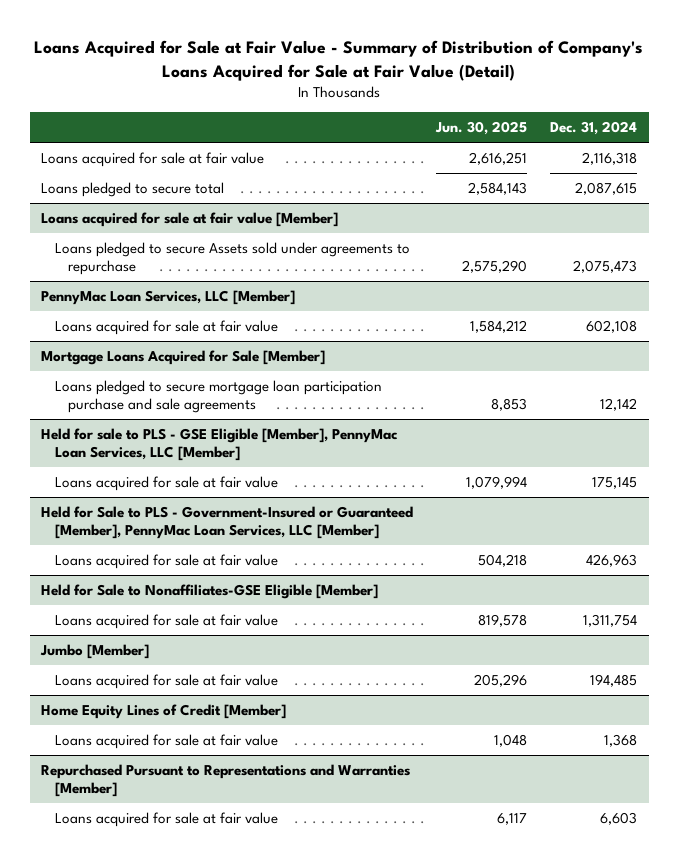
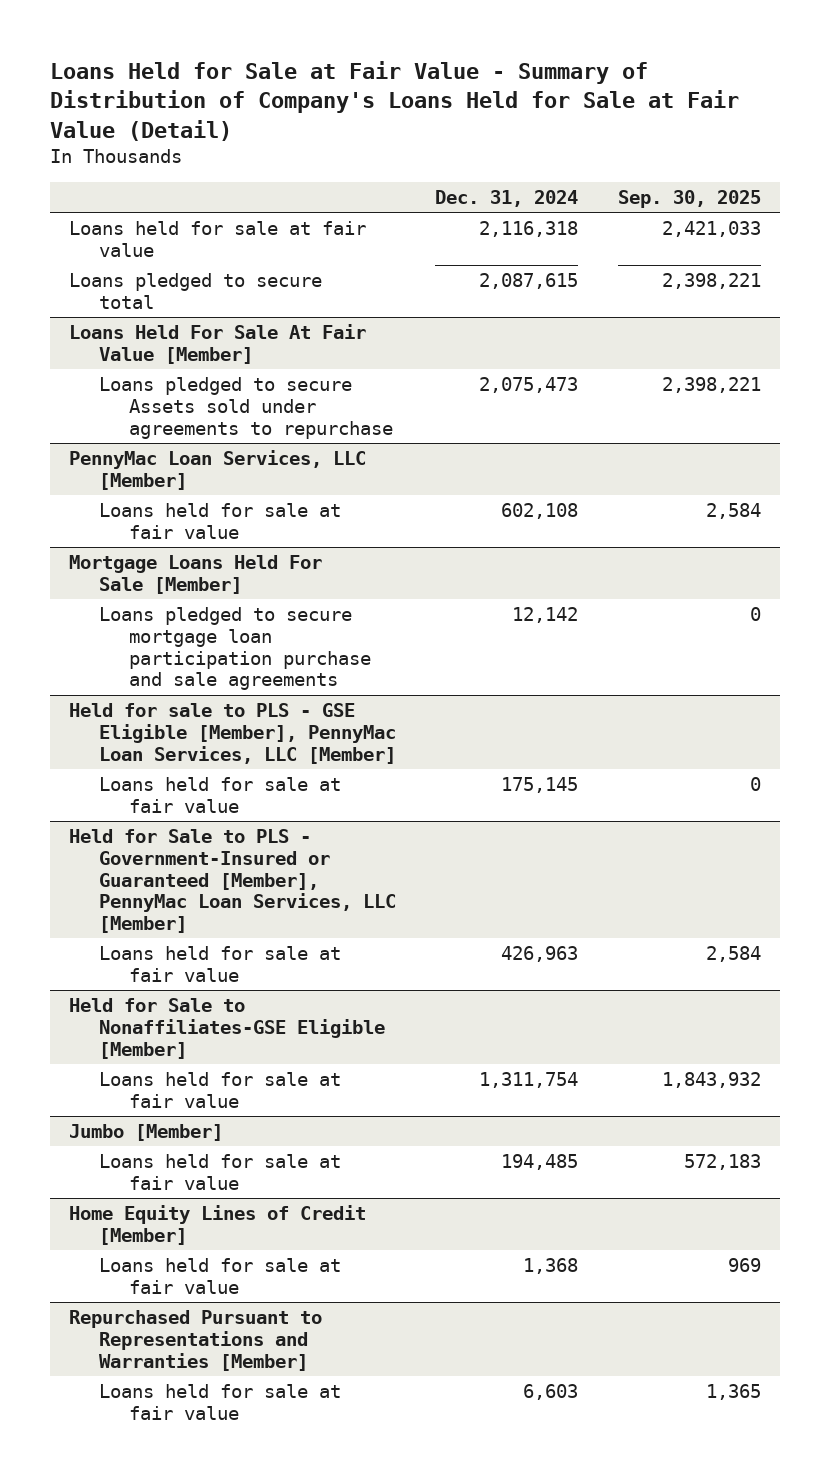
- Loans Acquired for Sale at Fair Value - Summary of Distribution of Company's Loans Acquired for Sale at Fair Value (Detail)
+ Loans Held for Sale at Fair Value - Summary of Distribution of Company's Loans Held for Sale at Fair Value (Detail)
- | Jun. 30, 2025 | Dec. 31, 2024
+ | Dec. 31, 2024 | Sep. 30, 2025
- Loans acquired for sale at fair value | 2,616,251 | 2,116,318
+ Loans held for sale at fair value | 2,116,318 | 2,421,033
- Loans acquired for sale at fair value [Member]
+ Loans Held For Sale At Fair Value [Member]
@ PennyMac Loan Services, LLC [Member]
- Loans acquired for sale at fair value | 1,584,212 | 602,108
- Mortgage Loans Acquired for Sale [Member]
@ PennyMac Loan Services, LLC [Member]
+ Loans held for sale at fair value | 602,108 | 2,584
+ Mortgage Loans Held For Sale [Member]
@ Held for sale to PLS - GSE Eligible [Member], PennyMac Loan Services, LLC [Member]
- Loans acquired for sale at fair value | 1,079,994 | 175,145
+ Loans held for sale at fair value | 175,145 | 0
@ Held for Sale to PLS - Government-Insured or Guaranteed [Member], PennyMac Loan Services, LLC [Member]
- Loans acquired for sale at fair value | 504,218 | 426,963
+ Loans held for sale at fair value | 426,963 | 2,584
@ Held for Sale to Nonaffiliates-GSE Eligible [Member]
- Loans acquired for sale at fair value | 819,578 | 1,311,754
+ Loans held for sale at fair value | 1,311,754 | 1,843,932
@ Jumbo [Member]
- Loans acquired for sale at fair value | 205,296 | 194,485
+ Loans held for sale at fair value | 194,485 | 572,183
@ Home Equity Lines of Credit [Member]
- Loans acquired for sale at fair value | 1,048 | 1,368
+ Loans held for sale at fair value | 1,368 | 969
@ Repurchased Pursuant to Representations and Warranties [Member]
- Loans acquired for sale at fair value | 6,117 | 6,603
+ Loans held for sale at fair value | 6,603 | 1,365

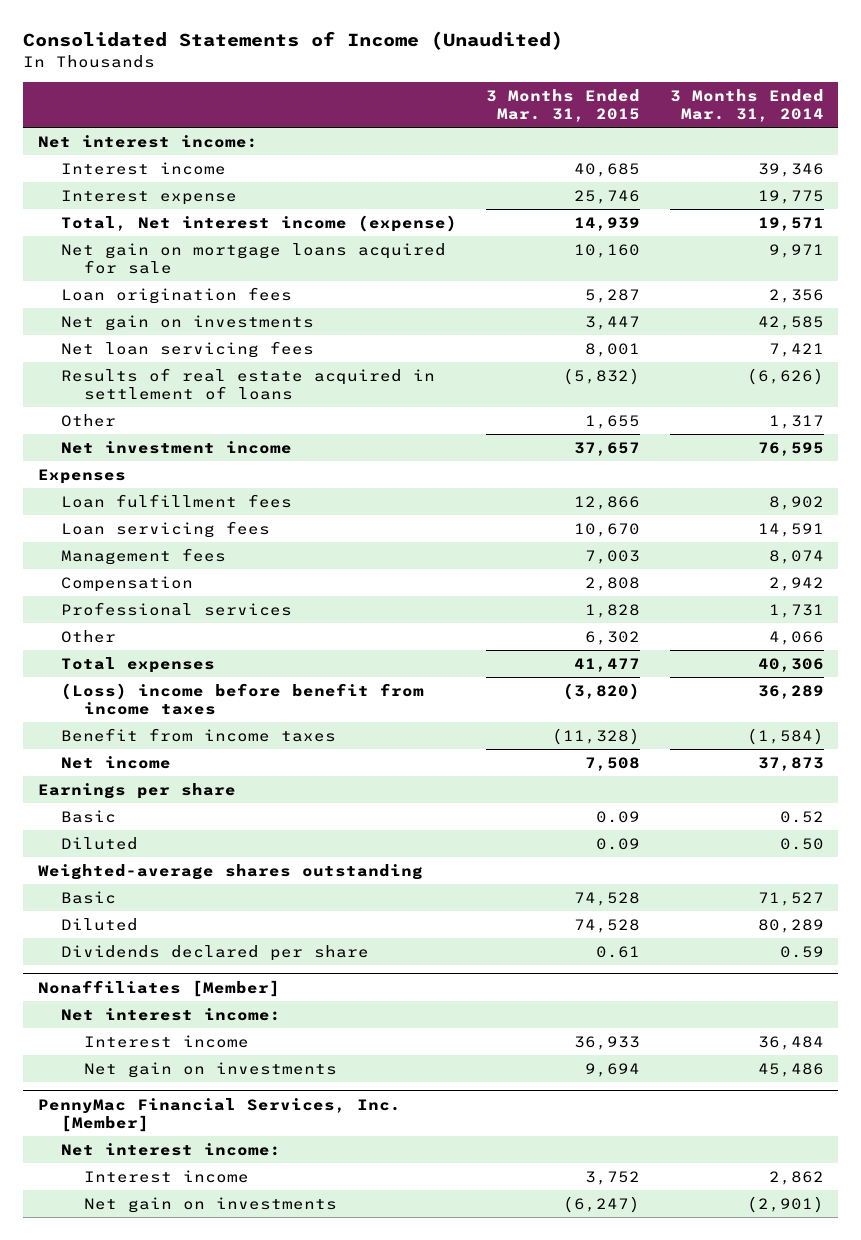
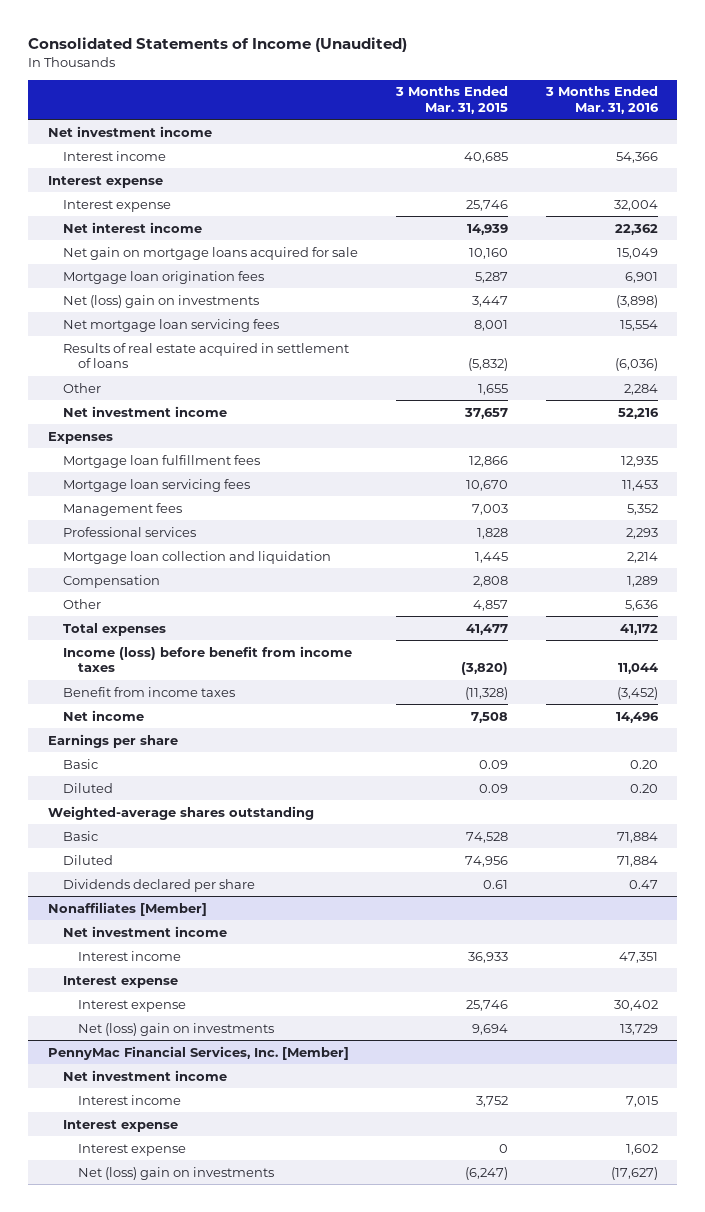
- | 3 Months Ended Mar. 31, 2015 | 3 Months Ended Mar. 31, 2014
+ | 3 Months Ended Mar. 31, 2015 | 3 Months Ended Mar. 31, 2016
- Net interest income:
+ Net investment income
+ Interest expense
- Total, Net interest income (expense) | 14,939 | 19,571
+ Net interest income | 14,939 | 22,362
- Loan origination fees | 5,287 | 2,356
- Net gain on investments | 3,447 | 42,585
- Net loan servicing fees | 8,001 | 7,421
+ Mortgage loan origination fees | 5,287 | 6,901
+ Net (loss) gain on investments | 3,447 | (3,898)
+ Net mortgage loan servicing fees | 8,001 | 15,554
- Loan fulfillment fees | 12,866 | 8,902
- Loan servicing fees | 10,670 | 14,591
+ Mortgage loan fulfillment fees | 12,866 | 12,935
+ Mortgage loan servicing fees | 10,670 | 11,453
- Other | 6,302 | 4,066
+ Mortgage loan collection and liquidation | 1,445 | 2,214
moved down: Compensation | 2,808 | 1,289
+ Other | 4,857 | 5,636
- (Loss) income before benefit from income taxes | (3,820) | 36,289
+ Income (loss) before benefit from income taxes | (3,820) | 11,044
- Diluted | 74,528 | 80,289
+ Diluted | 74,956 | 71,884
@ Nonaffiliates [Member]
- Net interest income:
+ Net investment income
- Net gain on investments | 9,694 | 45,486
+ Interest expense
+ Interest expense | 25,746 | 30,402
+ Net (loss) gain on investments | 9,694 | 13,729
@ PennyMac Financial Services, Inc. [Member]
- Net interest income:
+ Net investment income
- Net gain on investments | (6,247) | (2,901)
+ Interest expense
+ Interest expense | 0 | 1,602
+ Net (loss) gain on investments | (6,247) | (17,627)

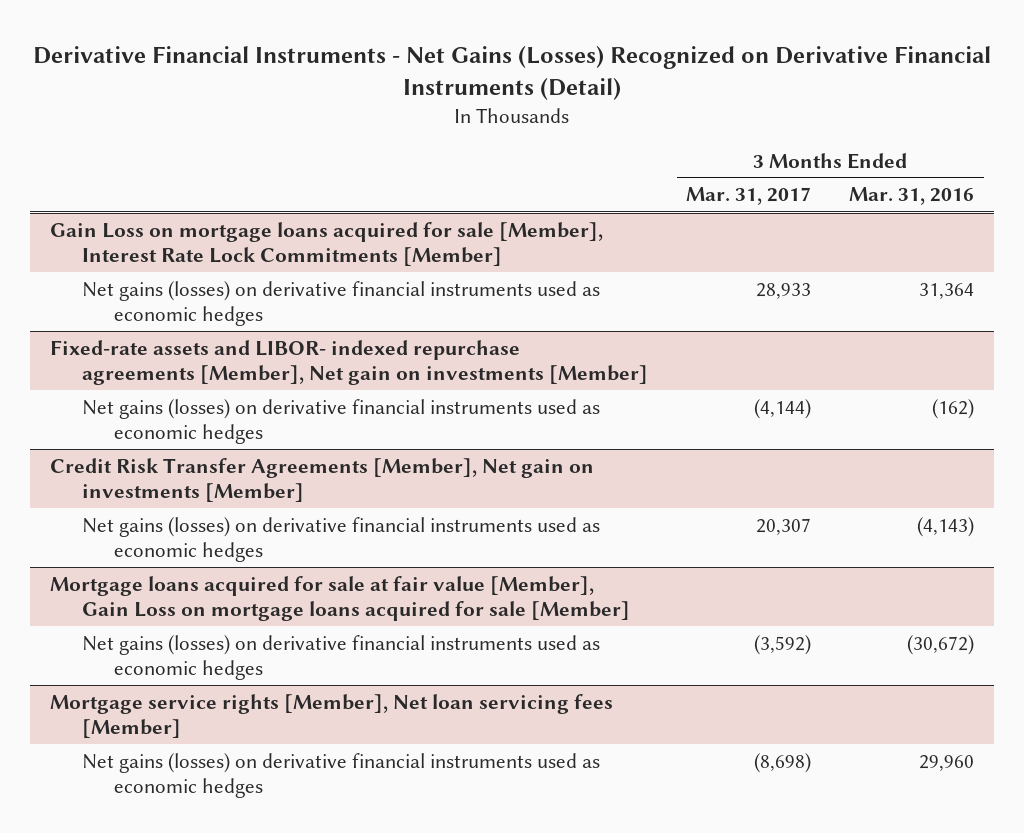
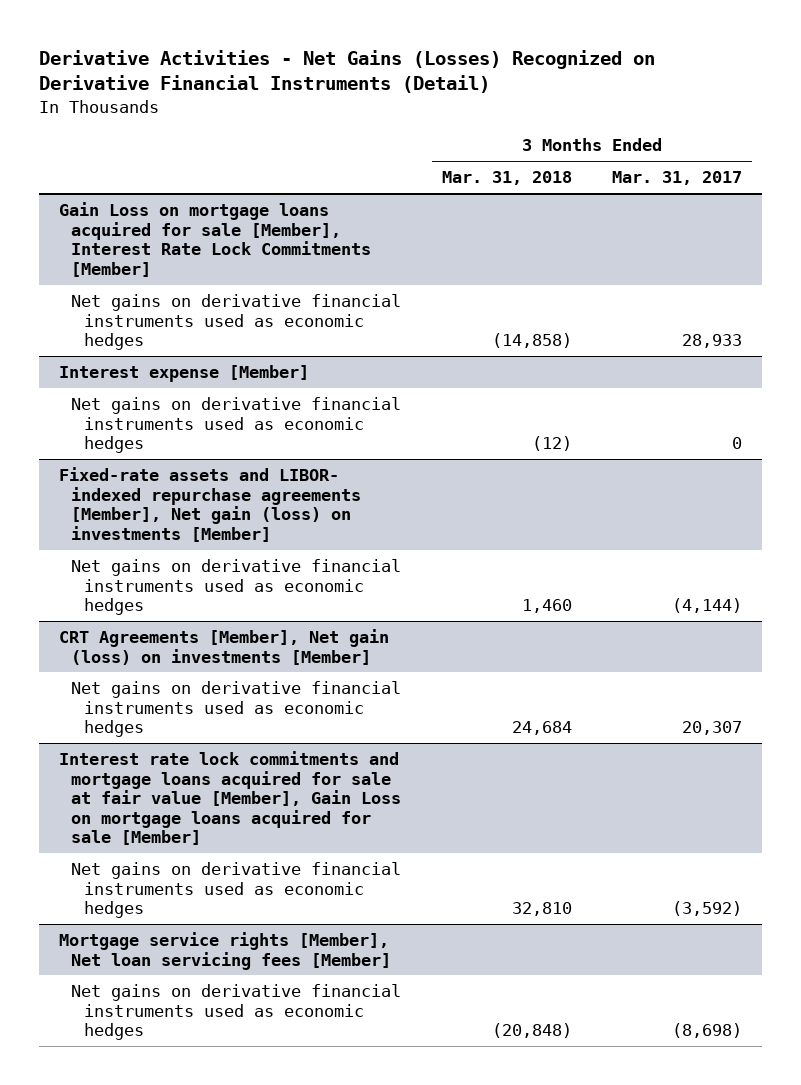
- Derivative Financial Instruments - Net Gains (Losses) Recognized on Derivative Financial Instruments (Detail)
+ Derivative Activities - Net Gains (Losses) Recognized on Derivative Financial Instruments (Detail)
- | 3 Months Ended Mar. 31, 2017 | 3 Months Ended Mar. 31, 2016
+ | 3 Months Ended Mar. 31, 2018 | 3 Months Ended Mar. 31, 2017
@ Gain Loss on mortgage loans acquired for sale [Member], Interest Rate Lock Commitments [Member]
- Net gains (losses) on derivative financial instruments used as economic hedges | 28,933 | 31,364
- Fixed-rate assets and LIBOR- indexed repurchase agreements [Member], Net gain on investments [Member]
- Net gains (losses) on derivative financial instruments used as economic hedges | (4,144) | (162)
- Credit Risk Transfer Agreements [Member], Net gain on investments [Member]
- Net gains (losses) on derivative financial instruments used as economic hedges | 20,307 | (4,143)
- Mortgage loans acquired for sale at fair value [Member], Gain Loss on mortgage loans acquired for sale [Member]
- Net gains (losses) on derivative financial instruments used as economic hedges | (3,592) | (30,672)
@ Gain Loss on mortgage loans acquired for sale [Member], Interest Rate Lock Commitments [Member]
+ Net gains on derivative financial instruments used as economic hedges | (14,858) | 28,933
+ Interest expense [Member]
+ Net gains on derivative financial instruments used as economic hedges | (12) | 0
+ Fixed-rate assets and LIBOR- indexed repurchase agreements [Member], Net gain (loss) on investments [Member]
+ Net gains on derivative financial instruments used as economic hedges | 1,460 | (4,144)
+ CRT Agreements [Member], Net gain (loss) on investments [Member]
+ Net gains on derivative financial instruments used as economic hedges | 24,684 | 20,307
+ Interest rate lock commitments and mortgage loans acquired for sale at fair value [Member], Gain Loss on mortgage loans acquired for sale [Member]
+ Net gains on derivative financial instruments used as economic hedges | 32,810 | (3,592)
@ Mortgage service rights [Member], Net loan servicing fees [Member]
- Net gains (losses) on derivative financial instruments used as economic hedges | (8,698) | 29,960
+ Net gains on derivative financial instruments used as economic hedges | (20,848) | (8,698)

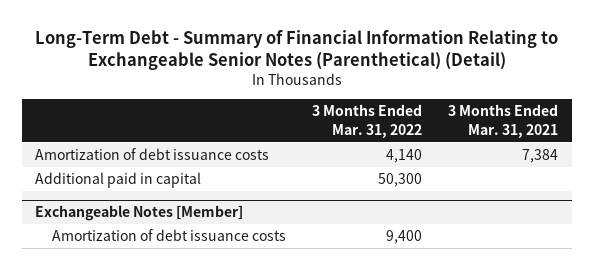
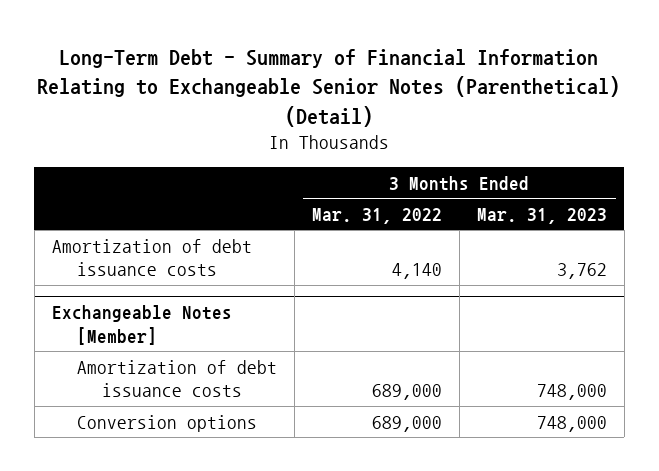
- | 3 Months Ended Mar. 31, 2022 | 3 Months Ended Mar. 31, 2021
+ | 3 Months Ended Mar. 31, 2022 | 3 Months Ended Mar. 31, 2023
- Additional paid in capital | 50,300 |
@ Exchangeable Notes [Member]
- Amortization of debt issuance costs | 9,400 |
+ Amortization of debt issuance costs | 689,000 | 748,000
+ Conversion options | 689,000 | 748,000

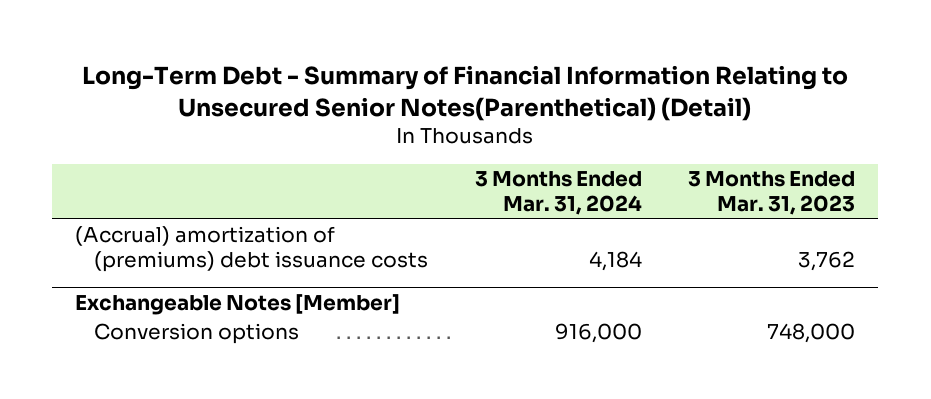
- Long-Term Debt - Summary of Financial Information Relating to Exchangeable Senior Notes (Parenthetical) (Detail)
+ Long-Term Debt - Summary of Financial Information Relating to Unsecured Senior Notes(Parenthetical) (Detail)
- | 3 Months Ended Mar. 31, 2022 | 3 Months Ended Mar. 31, 2023
+ | 3 Months Ended Mar. 31, 2024 | 3 Months Ended Mar. 31, 2023
- Amortization of debt issuance costs | 4,140 | 3,762
+ (Accrual) amortization of (premiums) debt issuance costs | 4,184 | 3,762
@ Exchangeable Notes [Member]
- Amortization of debt issuance costs | 689,000 | 748,000

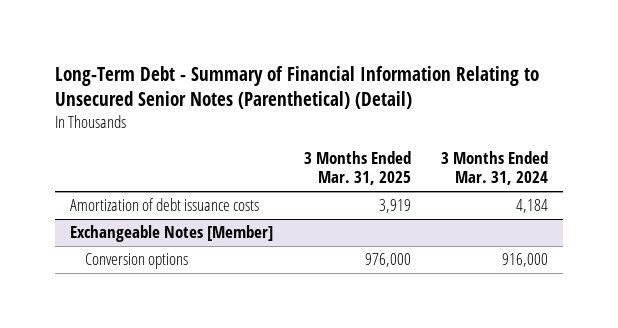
- Long-Term Debt - Summary of Financial Information Relating to Unsecured Senior Notes(Parenthetical) (Detail)
+ Long-Term Debt - Summary of Financial Information Relating to Unsecured Senior Notes (Parenthetical) (Detail)
- | 3 Months Ended Mar. 31, 2024 | 3 Months Ended Mar. 31, 2023
+ | 3 Months Ended Mar. 31, 2025 | 3 Months Ended Mar. 31, 2024
- (Accrual) amortization of (premiums) debt issuance costs | 4,184 | 3,762
+ Amortization of debt issuance costs | 3,919 | 4,184

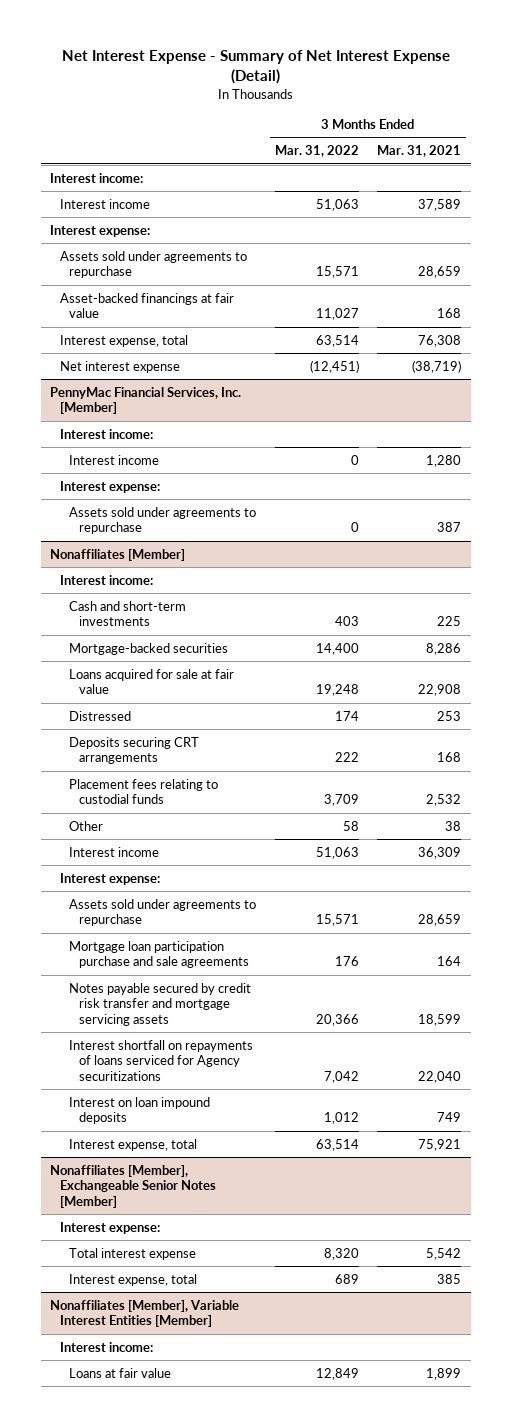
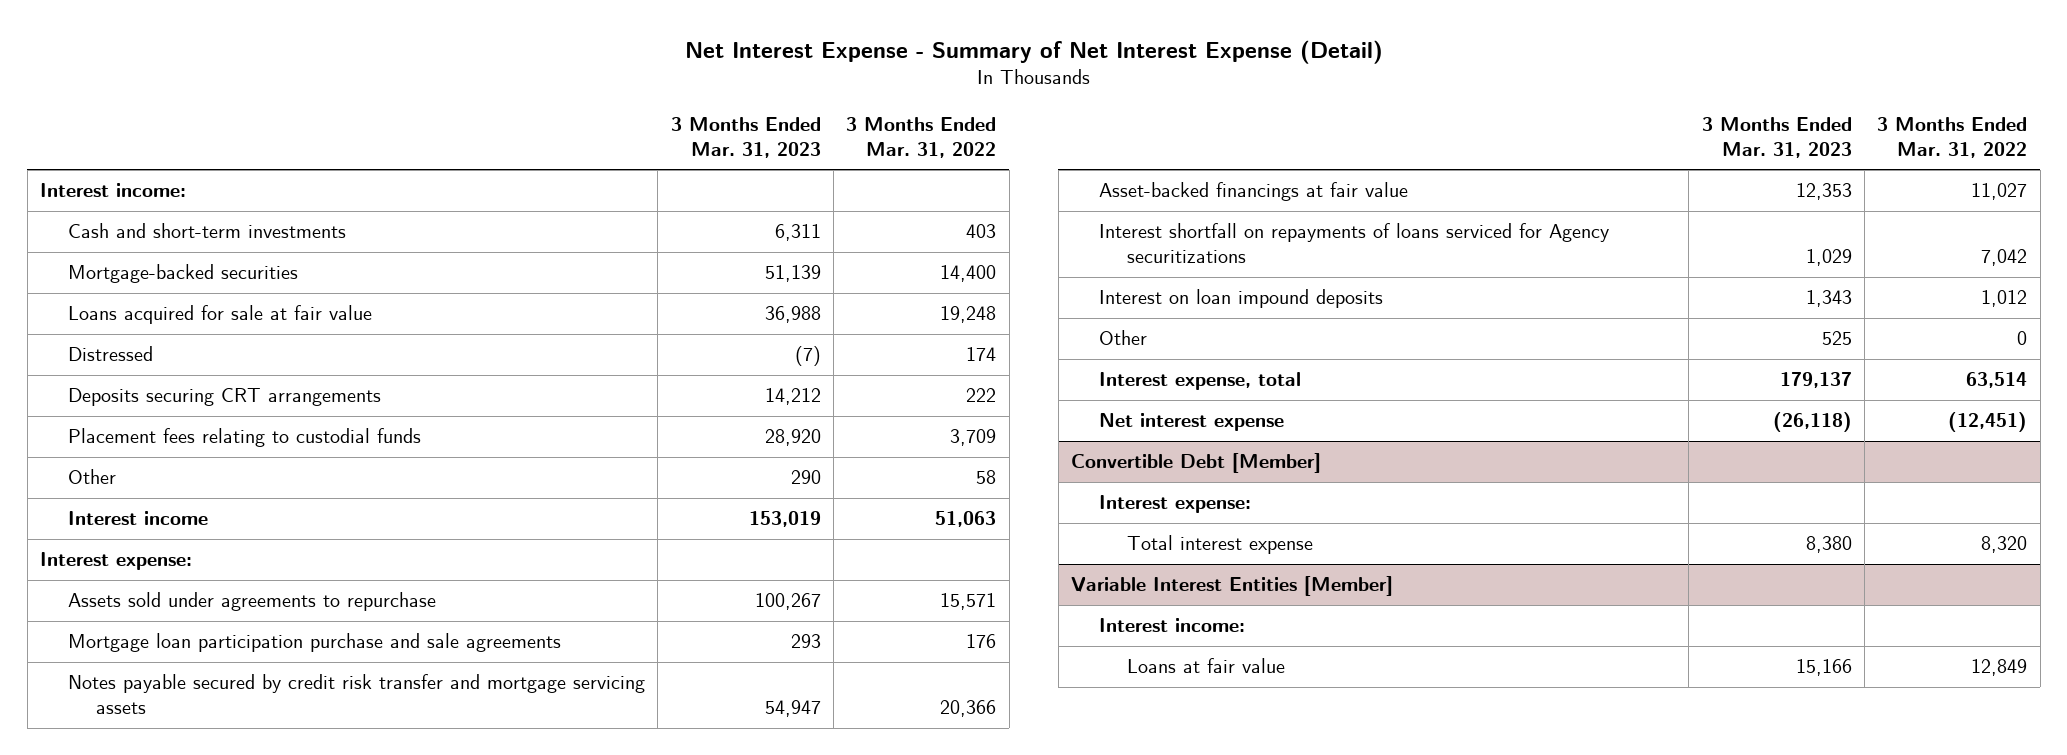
- | 3 Months Ended Mar. 31, 2022 | 3 Months Ended Mar. 31, 2021
+ | 3 Months Ended Mar. 31, 2023 | 3 Months Ended Mar. 31, 2022
- Interest income | 51,063 | 37,589
- Interest expense:
- Assets sold under agreements to repurchase | 15,571 | 28,659
- Interest expense, total | 63,514 | 76,308
- PennyMac Financial Services, Inc. [Member]
- Interest income:
- Interest income | 0 | 1,280
- Interest expense:
- Assets sold under agreements to repurchase | 0 | 387
- Nonaffiliates [Member]
- Interest income:
moved down: Asset-backed financings at fair value | 12,353 | 11,027
+ Other | 525 | 0
- Nonaffiliates [Member], Exchangeable Senior Notes [Member]
moved down: Net interest expense | (26,118) | (12,451)
+ Convertible Debt [Member]
- Interest expense, total | 689 | 385
- Nonaffiliates [Member], Variable Interest Entities [Member]
+ Variable Interest Entities [Member]

